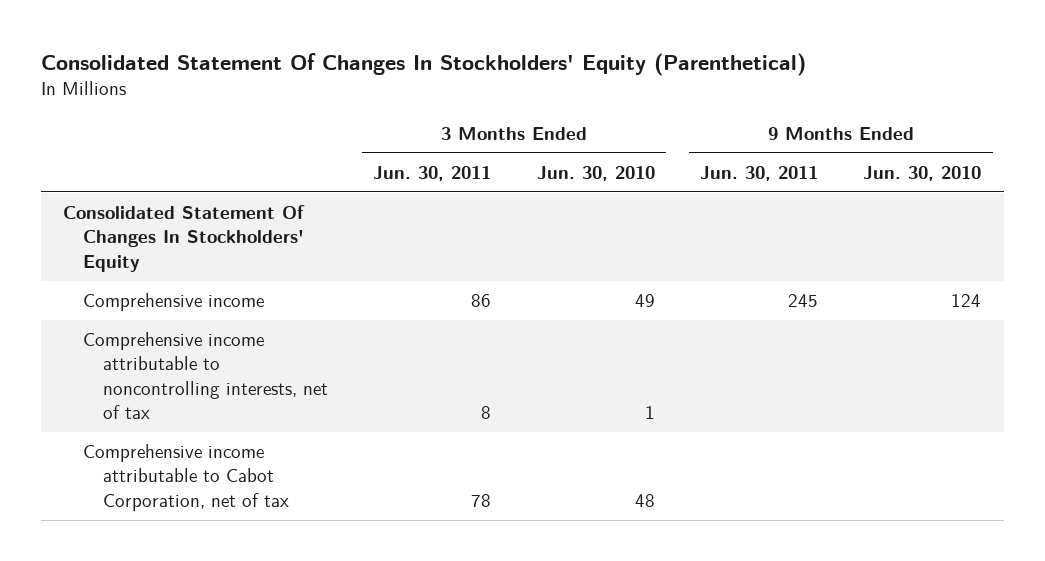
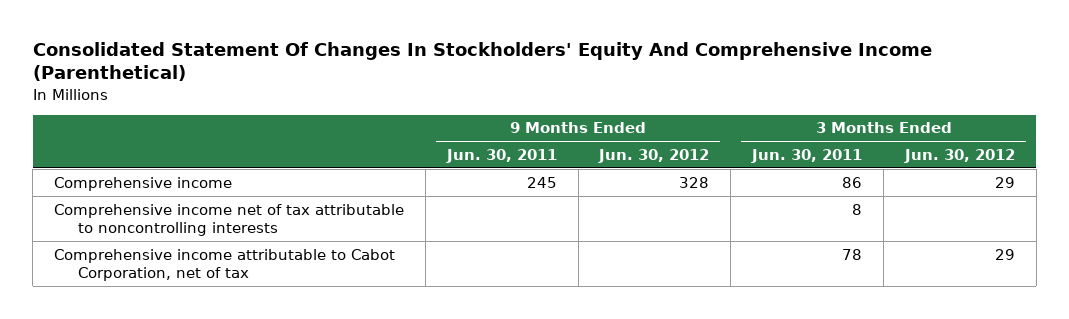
- Consolidated Statement Of Changes In Stockholders' Equity (Parenthetical)
+ Consolidated Statement Of Changes In Stockholders' Equity And Comprehensive Income (Parenthetical)
- | 3 Months Ended Jun. 30, 2011 | 3 Months Ended Jun. 30, 2010 | 9 Months Ended Jun. 30, 2011 | 9 Months Ended Jun. 30, 2010
+ | 9 Months Ended Jun. 30, 2011 | 9 Months Ended Jun. 30, 2012 | 3 Months Ended Jun. 30, 2011 | 3 Months Ended Jun. 30, 2012
- Consolidated Statement Of Changes In Stockholders' Equity
- Comprehensive income attributable to noncontrolling interests, net of tax | 8 | 1 | |
+ Comprehensive income net of tax attributable to noncontrolling interests | | | 8 |

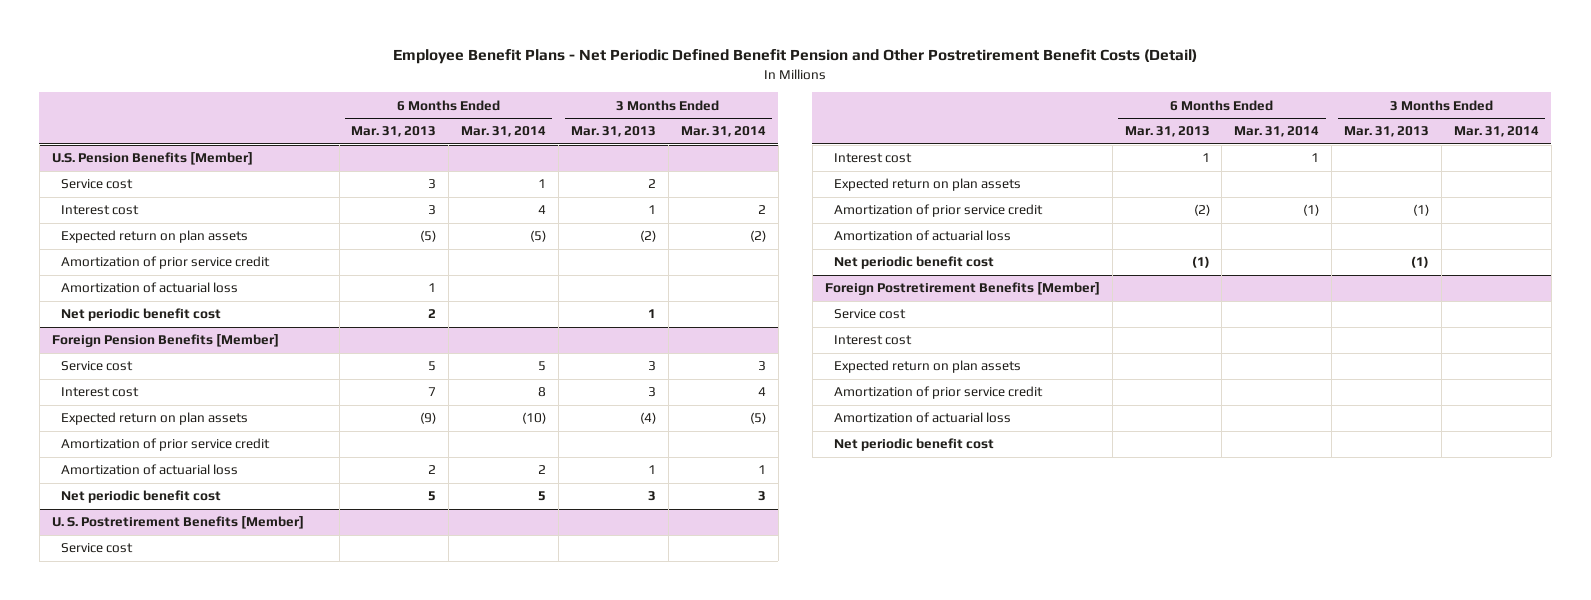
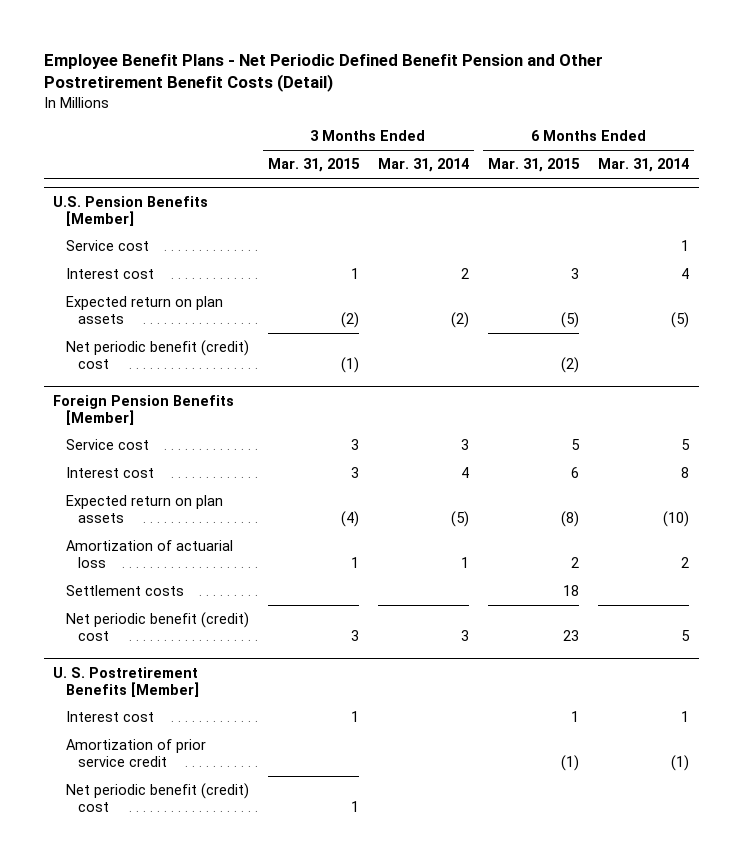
- | 6 Months Ended Mar. 31, 2013 | 6 Months Ended Mar. 31, 2014 | 3 Months Ended Mar. 31, 2013 | 3 Months Ended Mar. 31, 2014
+ | 3 Months Ended Mar. 31, 2015 | 3 Months Ended Mar. 31, 2014 | 6 Months Ended Mar. 31, 2015 | 6 Months Ended Mar. 31, 2014
@ U.S. Pension Benefits [Member]
- Amortization of prior service credit
- Amortization of actuarial loss | 1 | | |
- Net periodic benefit cost | 2 | | 1 |
+ Net periodic benefit (credit) cost | (1) | | (2) |
@ Foreign Pension Benefits [Member]
- Amortization of prior service credit
- Net periodic benefit cost | 5 | 5 | 3 | 3
+ Settlement costs | | | 18 |
+ Net periodic benefit (credit) cost | 3 | 3 | 23 | 5
@ U. S. Postretirement Benefits [Member]
- Service cost
- Expected return on plan assets
- Amortization of actuarial loss
- Net periodic benefit cost | (1) | | (1) |
- Foreign Postretirement Benefits [Member]
- Service cost
- Interest cost
- Expected return on plan assets
- Amortization of prior service credit
- Amortization of actuarial loss
- Net periodic benefit cost
@ U. S. Postretirement Benefits [Member]
+ Net periodic benefit (credit) cost | 1 | | |

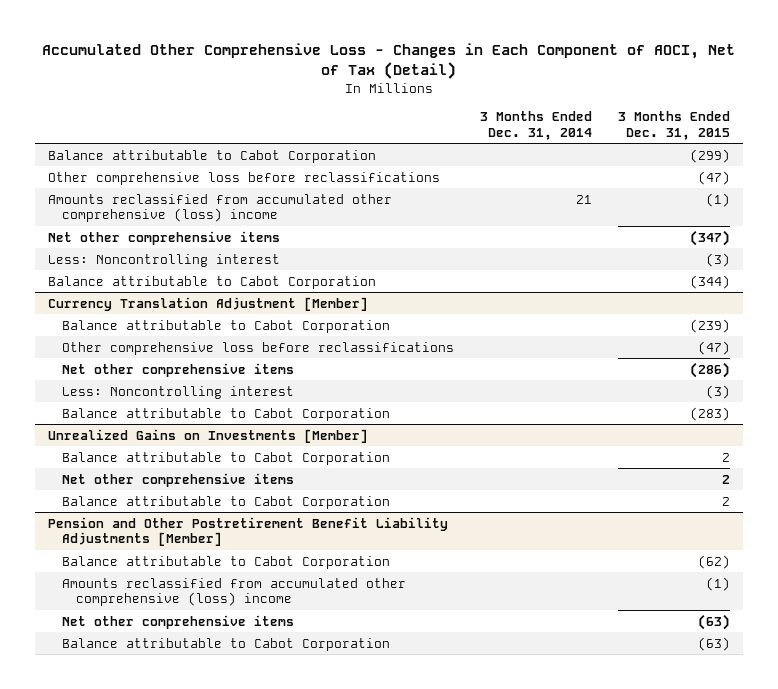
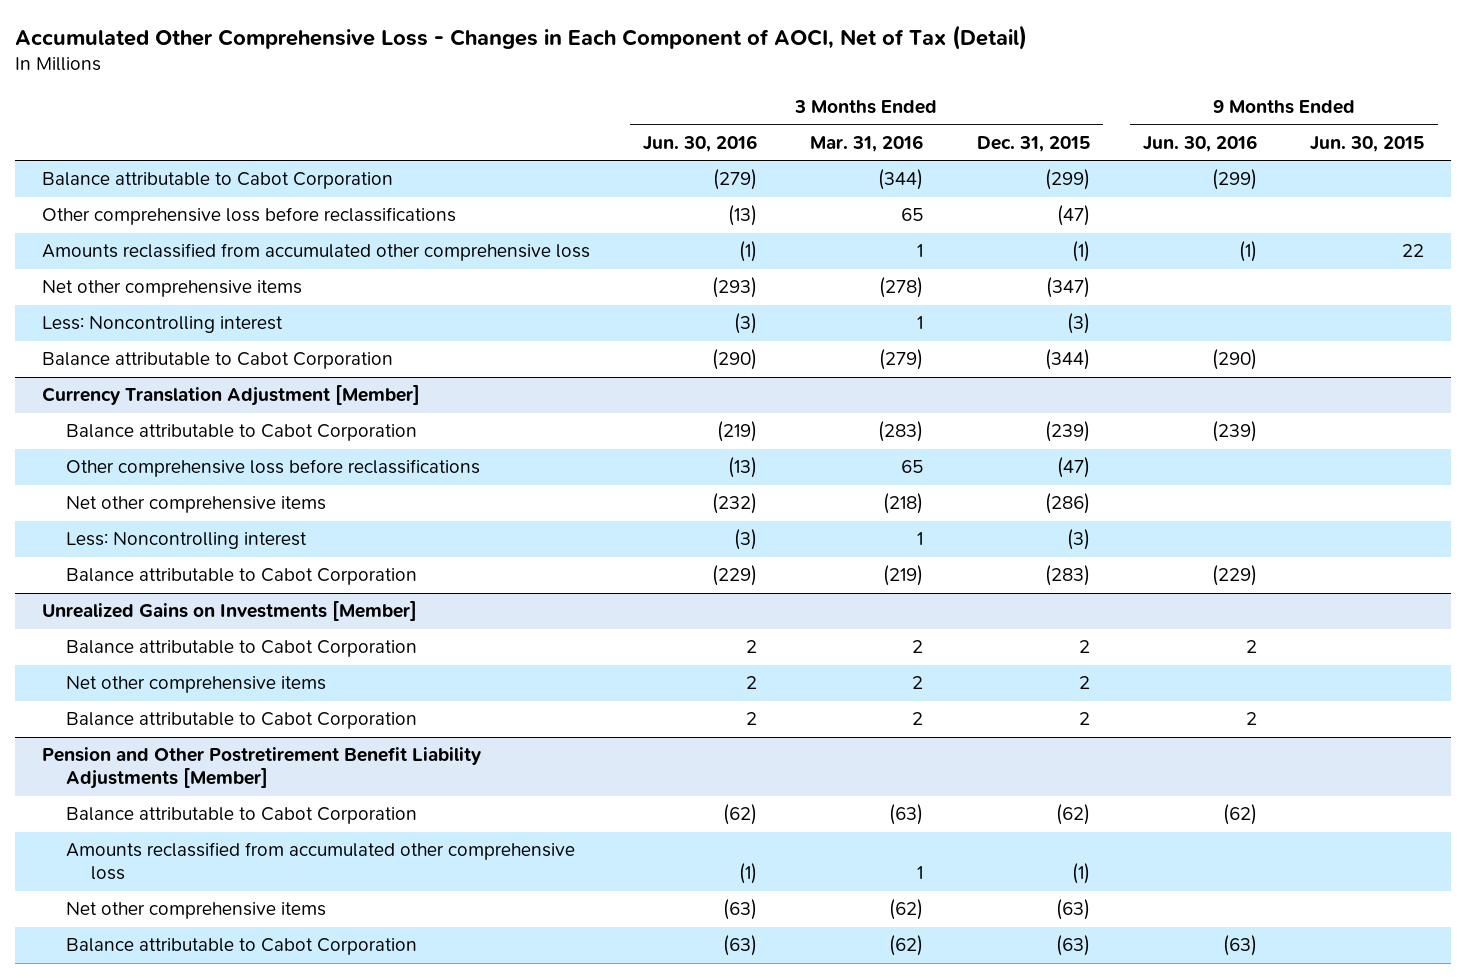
- | 3 Months Ended Dec. 31, 2014 | 3 Months Ended Dec. 31, 2015
+ | 3 Months Ended Jun. 30, 2016 | 3 Months Ended Mar. 31, 2016 | 3 Months Ended Dec. 31, 2015 | 9 Months Ended Jun. 30, 2016 | 9 Months Ended Jun. 30, 2015
- Amounts reclassified from accumulated other comprehensive (loss) income | 21 | (1)
+ Amounts reclassified from accumulated other comprehensive loss | (1) | 1 | (1) | (1) | 22
@ Pension and Other Postretirement Benefit Liability Adjustments [Member]
- Amounts reclassified from accumulated other comprehensive (loss) income | | (1)
+ Amounts reclassified from accumulated other comprehensive loss | (1) | 1 | (1) | |

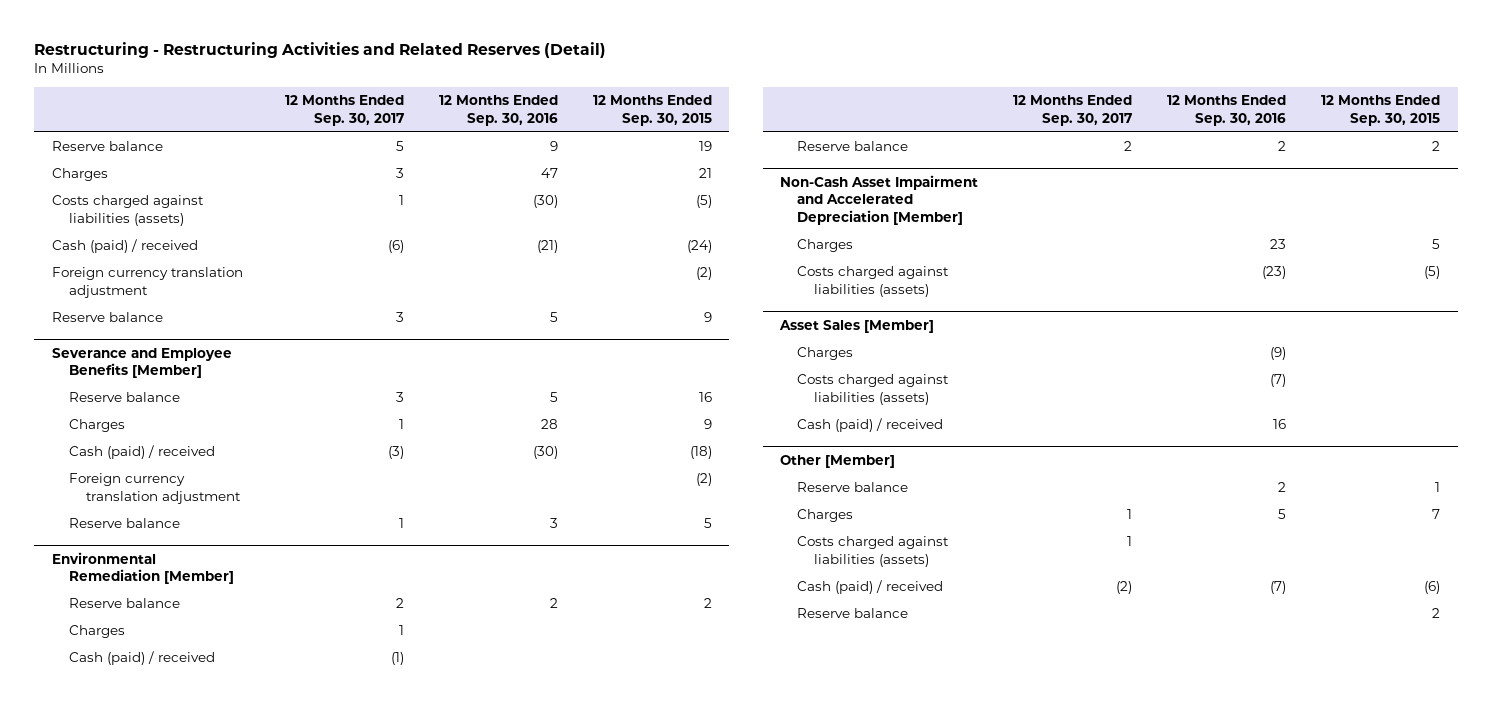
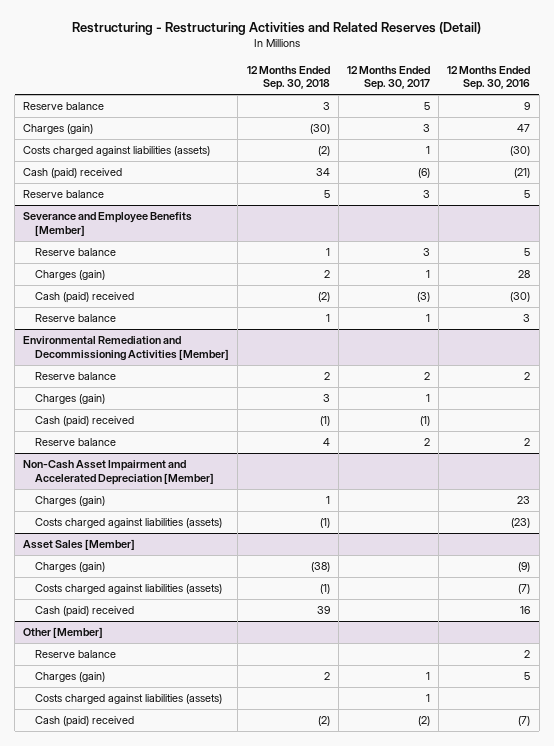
- | 12 Months Ended Sep. 30, 2017 | 12 Months Ended Sep. 30, 2016 | 12 Months Ended Sep. 30, 2015
+ | 12 Months Ended Sep. 30, 2018 | 12 Months Ended Sep. 30, 2017 | 12 Months Ended Sep. 30, 2016
- Charges | 3 | 47 | 21
+ Charges (gain) | (30) | 3 | 47
- Cash (paid) / received | (6) | (21) | (24)
- Foreign currency translation adjustment | | | (2)
+ Cash (paid) received | 34 | (6) | (21)
@ Severance and Employee Benefits [Member]
- Charges | 1 | 28 | 9
- Cash (paid) / received | (3) | (30) | (18)
- Foreign currency translation adjustment | | | (2)
+ Charges (gain) | 2 | 1 | 28
+ Cash (paid) received | (2) | (3) | (30)
- Environmental Remediation [Member]
+ Environmental Remediation and Decommissioning Activities [Member]
- Charges | 1 | |
- Cash (paid) / received | (1) | |
+ Charges (gain) | 3 | 1 |
+ Cash (paid) received | (1) | (1) |
@ Non-Cash Asset Impairment and Accelerated Depreciation [Member]
- Charges | | 23 | 5
+ Charges (gain) | 1 | | 23
@ Asset Sales [Member]
- Charges | | (9) |
+ Charges (gain) | (38) | | (9)
- Cash (paid) / received | | 16 |
+ Cash (paid) received | 39 | | 16
@ Other [Member]
- Charges | 1 | 5 | 7
+ Charges (gain) | 2 | 1 | 5
- Cash (paid) / received | (2) | (7) | (6)
- Reserve balance | | | 2
+ Cash (paid) received | (2) | (2) | (7)

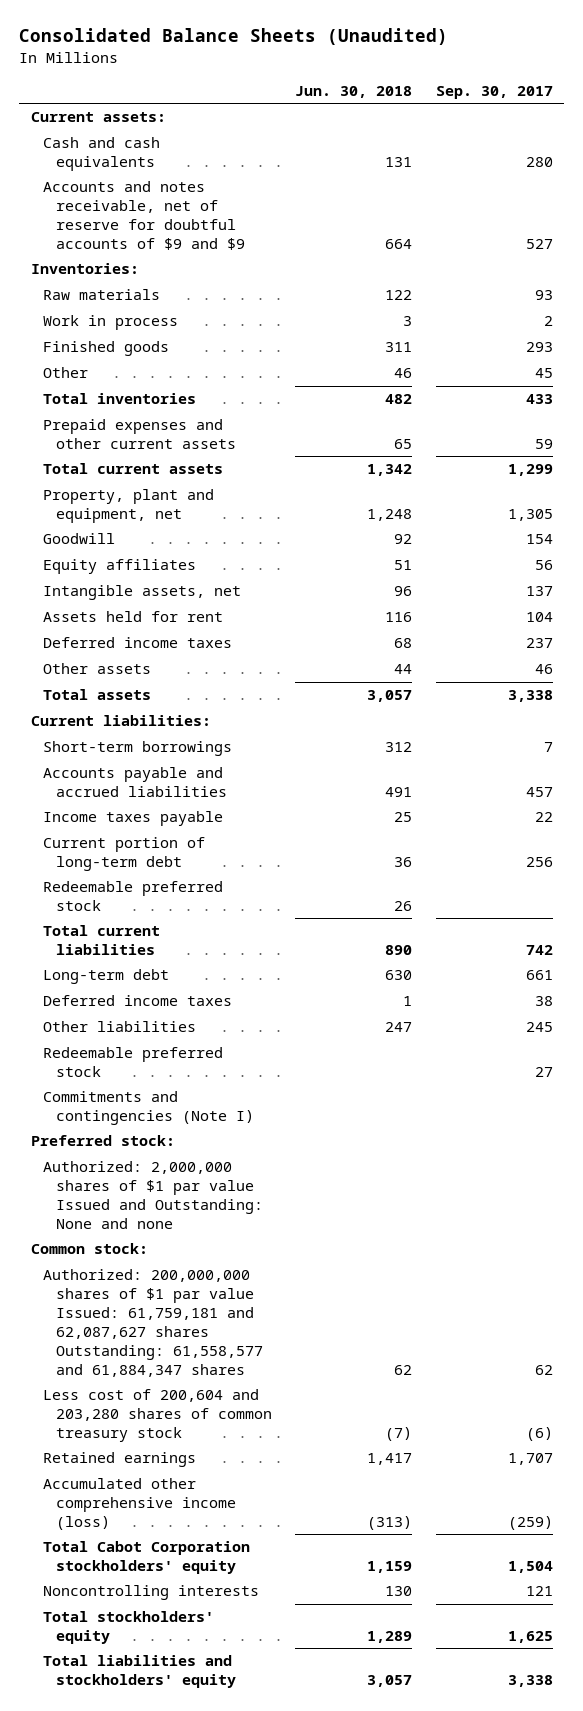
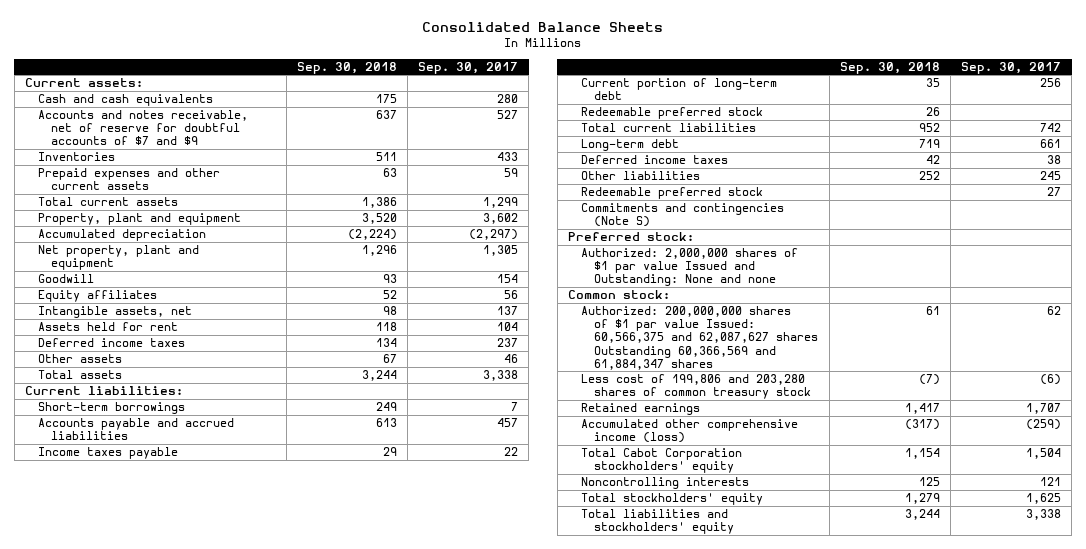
- Consolidated Balance Sheets (Unaudited)
+ Consolidated Balance Sheets
- | Jun. 30, 2018 | Sep. 30, 2017
+ | Sep. 30, 2018 | Sep. 30, 2017
- Accounts and notes receivable, net of reserve for doubtful accounts of $9 and $9 | 664 | 527
- Inventories:
- Raw materials | 122 | 93
- Work in process | 3 | 2
- Finished goods | 311 | 293
- Other | 46 | 45
- Total inventories | 482 | 433
+ Accounts and notes receivable, net of reserve for doubtful accounts of $7 and $9 | 637 | 527
+ Inventories | 511 | 433
- Property, plant and equipment, net | 1,248 | 1,305
+ Property, plant and equipment | 3,520 | 3,602
+ Accumulated depreciation | (2,224) | (2,297)
+ Net property, plant and equipment | 1,296 | 1,305
- Commitments and contingencies (Note I)
+ Commitments and contingencies (Note S)
- Authorized: 200,000,000 shares of $1 par value Issued: 61,759,181 and 62,087,627 shares Outstanding: 61,558,577 and 61,884,347 shares | 62 | 62
- Less cost of 200,604 and 203,280 shares of common treasury stock | (7) | (6)
+ Authorized: 200,000,000 shares of $1 par value Issued: 60,566,375 and 62,087,627 shares Outstanding 60,366,569 and 61,884,347 shares | 61 | 62
+ Less cost of 199,806 and 203,280 shares of common treasury stock | (7) | (6)

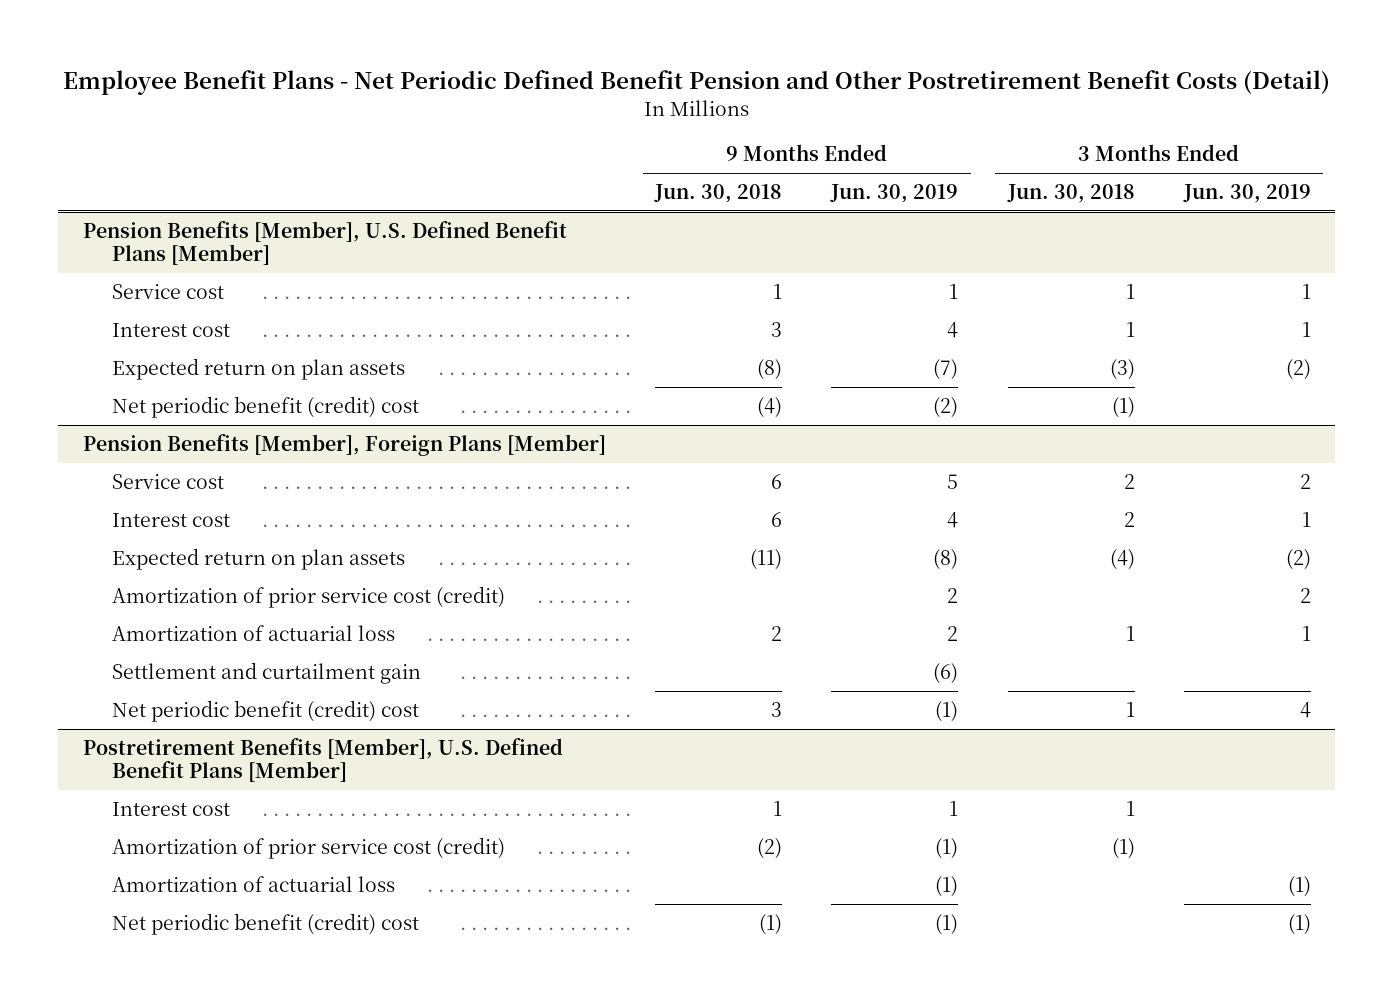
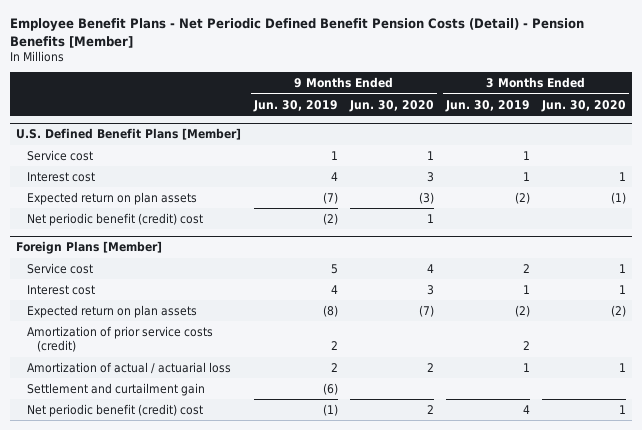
- Employee Benefit Plans - Net Periodic Defined Benefit Pension and Other Postretirement Benefit Costs (Detail)
+ Employee Benefit Plans - Net Periodic Defined Benefit Pension Costs (Detail) - Pension Benefits [Member]
- | 9 Months Ended Jun. 30, 2018 | 9 Months Ended Jun. 30, 2019 | 3 Months Ended Jun. 30, 2018 | 3 Months Ended Jun. 30, 2019
+ | 9 Months Ended Jun. 30, 2019 | 9 Months Ended Jun. 30, 2020 | 3 Months Ended Jun. 30, 2019 | 3 Months Ended Jun. 30, 2020
- Pension Benefits [Member], U.S. Defined Benefit Plans [Member]
+ U.S. Defined Benefit Plans [Member]
- Pension Benefits [Member], Foreign Plans [Member]
+ Foreign Plans [Member]
- Amortization of prior service cost (credit) | | 2 | | 2
- Amortization of actuarial loss | 2 | 2 | 1 | 1
+ Amortization of prior service costs (credit) | 2 | | 2 |
+ Amortization of actual / actuarial loss | 2 | 2 | 1 | 1
- Postretirement Benefits [Member], U.S. Defined Benefit Plans [Member]
- Interest cost | 1 | 1 | 1 |
- Amortization of prior service cost (credit) | (2) | (1) | (1) |
- Amortization of actuarial loss | | (1) | | (1)
- Net periodic benefit (credit) cost | (1) | (1) | | (1)

